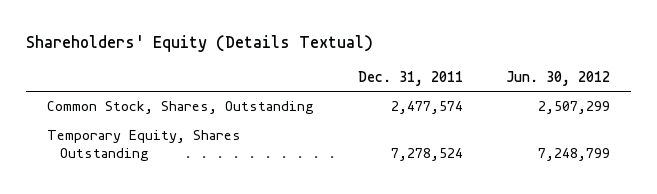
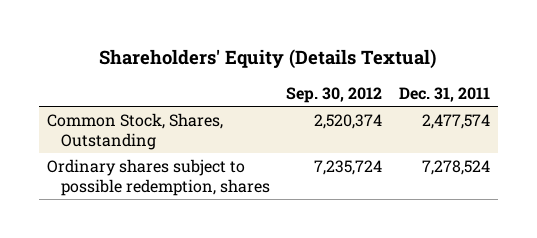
- | Dec. 31, 2011 | Jun. 30, 2012
+ | Sep. 30, 2012 | Dec. 31, 2011
- Temporary Equity, Shares Outstanding | 7,278,524 | 7,248,799
+ Ordinary shares subject to possible redemption, shares | 7,235,724 | 7,278,524

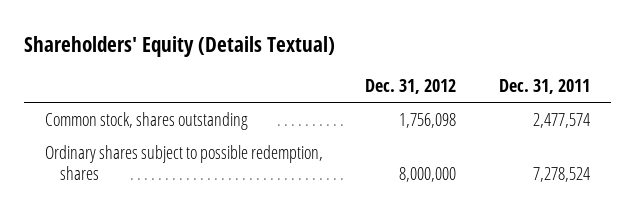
- | Sep. 30, 2012 | Dec. 31, 2011
+ | Dec. 31, 2012 | Dec. 31, 2011
- Common Stock, Shares, Outstanding | 2,520,374 | 2,477,574
+ Common stock, shares outstanding | 1,756,098 | 2,477,574

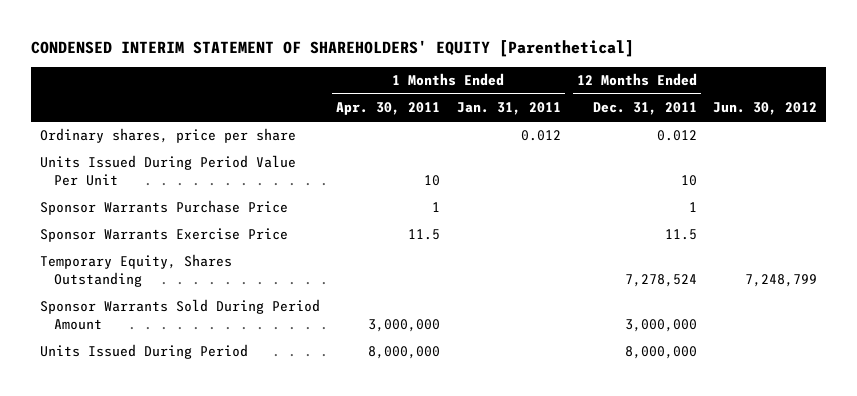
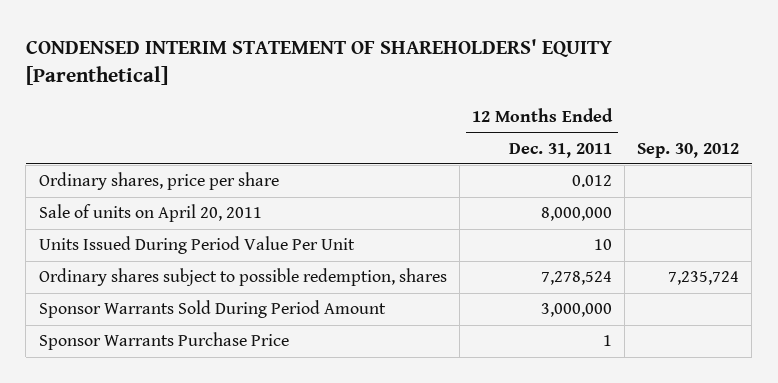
- | 1 Months Ended Apr. 30, 2011 | 1 Months Ended Jan. 31, 2011 | 12 Months Ended Dec. 31, 2011 | Jun. 30, 2012
+ | 12 Months Ended Dec. 31, 2011 | Sep. 30, 2012
+ Sale of units on April 20, 2011 | 8,000,000 |
- Sponsor Warrants Exercise Price | 11.5 | | 11.5 |
- Temporary Equity, Shares Outstanding | | | 7,278,524 | 7,248,799
+ Ordinary shares subject to possible redemption, shares | 7,278,524 | 7,235,724
- Units Issued During Period | 8,000,000 | | 8,000,000 |
moved down: Sponsor Warrants Purchase Price | 1 |

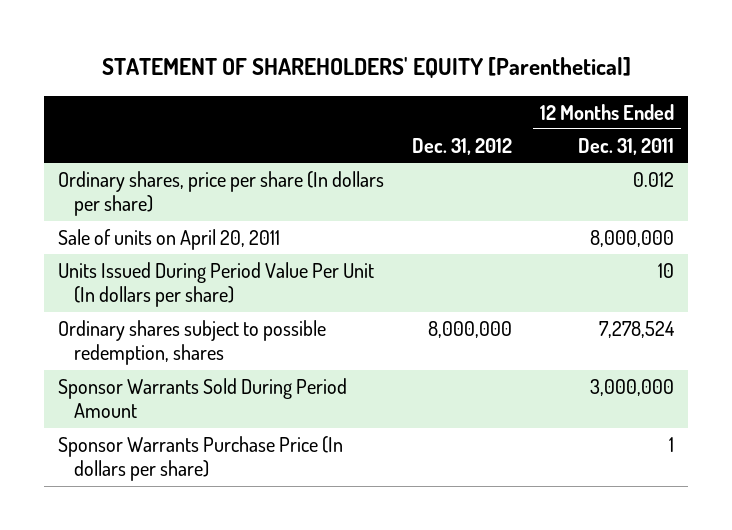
- CONDENSED INTERIM STATEMENT OF SHAREHOLDERS' EQUITY [Parenthetical]
+ STATEMENT OF SHAREHOLDERS' EQUITY [Parenthetical]
- | 12 Months Ended Dec. 31, 2011 | Sep. 30, 2012
+ | Dec. 31, 2012 | 12 Months Ended Dec. 31, 2011
- Ordinary shares, price per share | 0.012 |
+ Ordinary shares, price per share (In dollars per share) | | 0.012
- Units Issued During Period Value Per Unit | 10 |
+ Units Issued During Period Value Per Unit (In dollars per share) | | 10
- Sponsor Warrants Purchase Price | 1 |
+ Sponsor Warrants Purchase Price (In dollars per share) | | 1

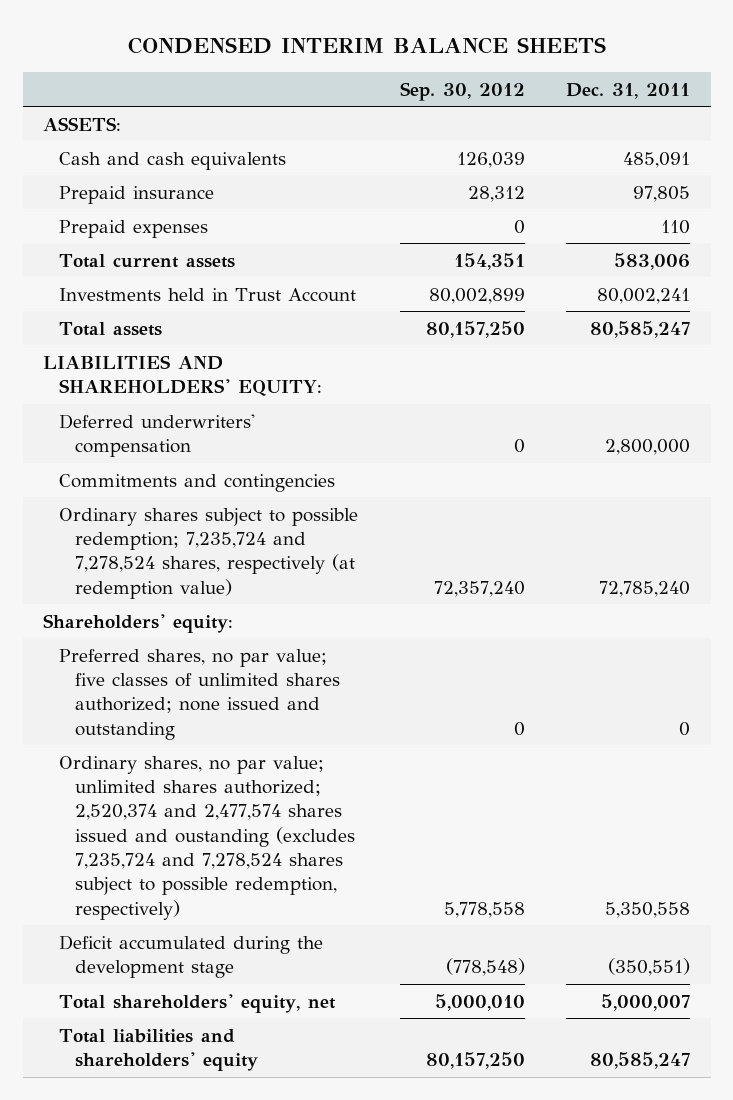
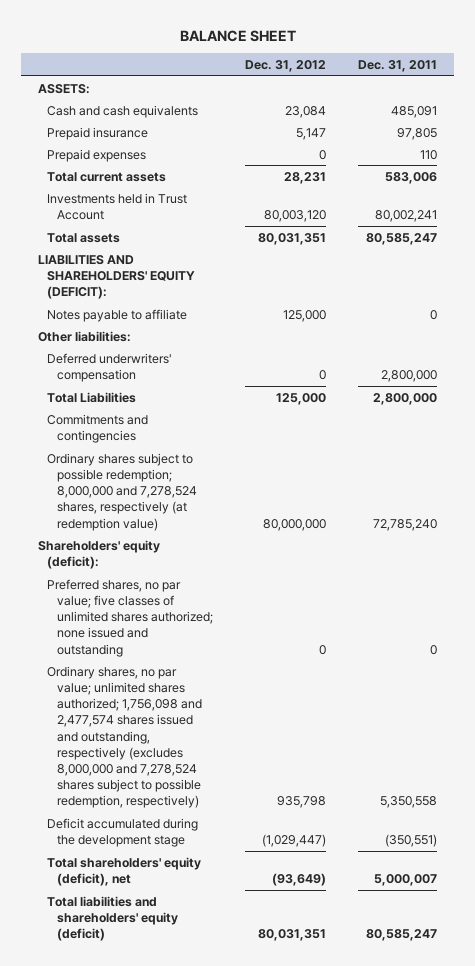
- CONDENSED INTERIM BALANCE SHEETS
+ BALANCE SHEET
- | Sep. 30, 2012 | Dec. 31, 2011
+ | Dec. 31, 2012 | Dec. 31, 2011
- LIABILITIES AND SHAREHOLDERS' EQUITY:
+ LIABILITIES AND SHAREHOLDERS' EQUITY (DEFICIT):
+ Notes payable to affiliate | 125,000 | 0
+ Other liabilities:
+ Total Liabilities | 125,000 | 2,800,000
- Ordinary shares subject to possible redemption; 7,235,724 and 7,278,524 shares, respectively (at redemption value) | 72,357,240 | 72,785,240
- Shareholders' equity:
+ Ordinary shares subject to possible redemption; 8,000,000 and 7,278,524 shares, respectively (at redemption value) | 80,000,000 | 72,785,240
+ Shareholders' equity (deficit):
- Ordinary shares, no par value; unlimited shares authorized; 2,520,374 and 2,477,574 shares issued and oustanding (excludes 7,235,724 and 7,278,524 shares subject to possible redemption, respectively) | 5,778,558 | 5,350,558
+ Ordinary shares, no par value; unlimited shares authorized; 1,756,098 and 2,477,574 shares issued and outstanding, respectively (excludes 8,000,000 and 7,278,524 shares subject to possible redemption, respectively) | 935,798 | 5,350,558
- Total shareholders' equity, net | 5,000,010 | 5,000,007
- Total liabilities and shareholders' equity | 80,157,250 | 80,585,247
+ Total shareholders' equity (deficit), net | (93,649) | 5,000,007
+ Total liabilities and shareholders' equity (deficit) | 80,031,351 | 80,585,247

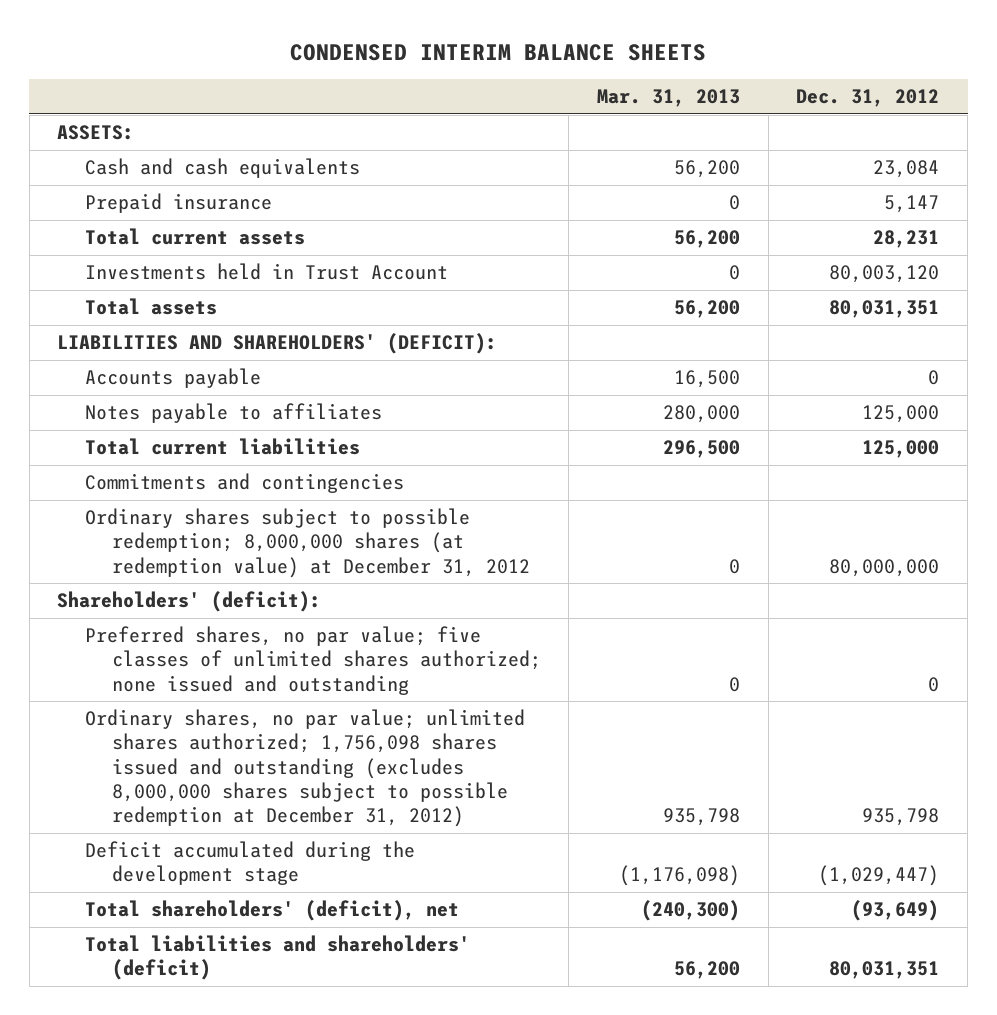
- BALANCE SHEET
+ CONDENSED INTERIM BALANCE SHEETS
- | Dec. 31, 2012 | Dec. 31, 2011
+ | Mar. 31, 2013 | Dec. 31, 2012
- Prepaid expenses | 0 | 110
- LIABILITIES AND SHAREHOLDERS' EQUITY (DEFICIT):
- Notes payable to affiliate | 125,000 | 0
- Other liabilities:
- Deferred underwriters' compensation | 0 | 2,800,000
- Total Liabilities | 125,000 | 2,800,000
+ LIABILITIES AND SHAREHOLDERS' (DEFICIT):
+ Accounts payable | 16,500 | 0
+ Notes payable to affiliates | 280,000 | 125,000
+ Total current liabilities | 296,500 | 125,000
- Ordinary shares subject to possible redemption; 8,000,000 and 7,278,524 shares, respectively (at redemption value) | 80,000,000 | 72,785,240
- Shareholders' equity (deficit):
+ Ordinary shares subject to possible redemption; 8,000,000 shares (at redemption value) at December 31, 2012 | 0 | 80,000,000
+ Shareholders' (deficit):
- Ordinary shares, no par value; unlimited shares authorized; 1,756,098 and 2,477,574 shares issued and outstanding, respectively (excludes 8,000,000 and 7,278,524 shares subject to possible redemption, respectively) | 935,798 | 5,350,558
+ Ordinary shares, no par value; unlimited shares authorized; 1,756,098 shares issued and outstanding (excludes 8,000,000 shares subject to possible redemption at December 31, 2012) | 935,798 | 935,798
- Total shareholders' equity (deficit), net | (93,649) | 5,000,007
- Total liabilities and shareholders' equity (deficit) | 80,031,351 | 80,585,247
+ Total shareholders' (deficit), net | (240,300) | (93,649)
+ Total liabilities and shareholders' (deficit) | 56,200 | 80,031,351

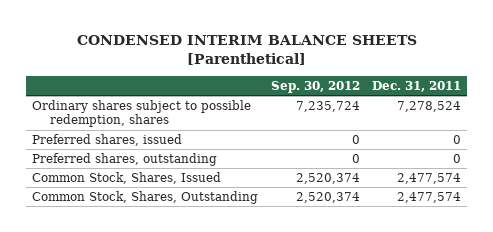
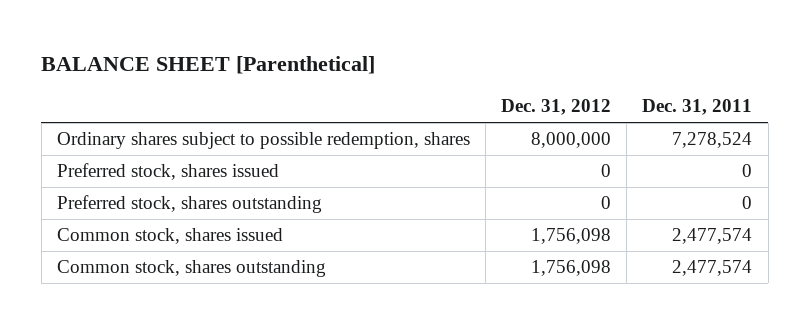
- CONDENSED INTERIM BALANCE SHEETS [Parenthetical]
+ BALANCE SHEET [Parenthetical]
- | Sep. 30, 2012 | Dec. 31, 2011
+ | Dec. 31, 2012 | Dec. 31, 2011
- Preferred shares, issued | 0 | 0
- Preferred shares, outstanding | 0 | 0
- Common Stock, Shares, Issued | 2,520,374 | 2,477,574
- Common Stock, Shares, Outstanding | 2,520,374 | 2,477,574
+ Preferred stock, shares issued | 0 | 0
+ Preferred stock, shares outstanding | 0 | 0
+ Common stock, shares issued | 1,756,098 | 2,477,574
+ Common stock, shares outstanding | 1,756,098 | 2,477,574

